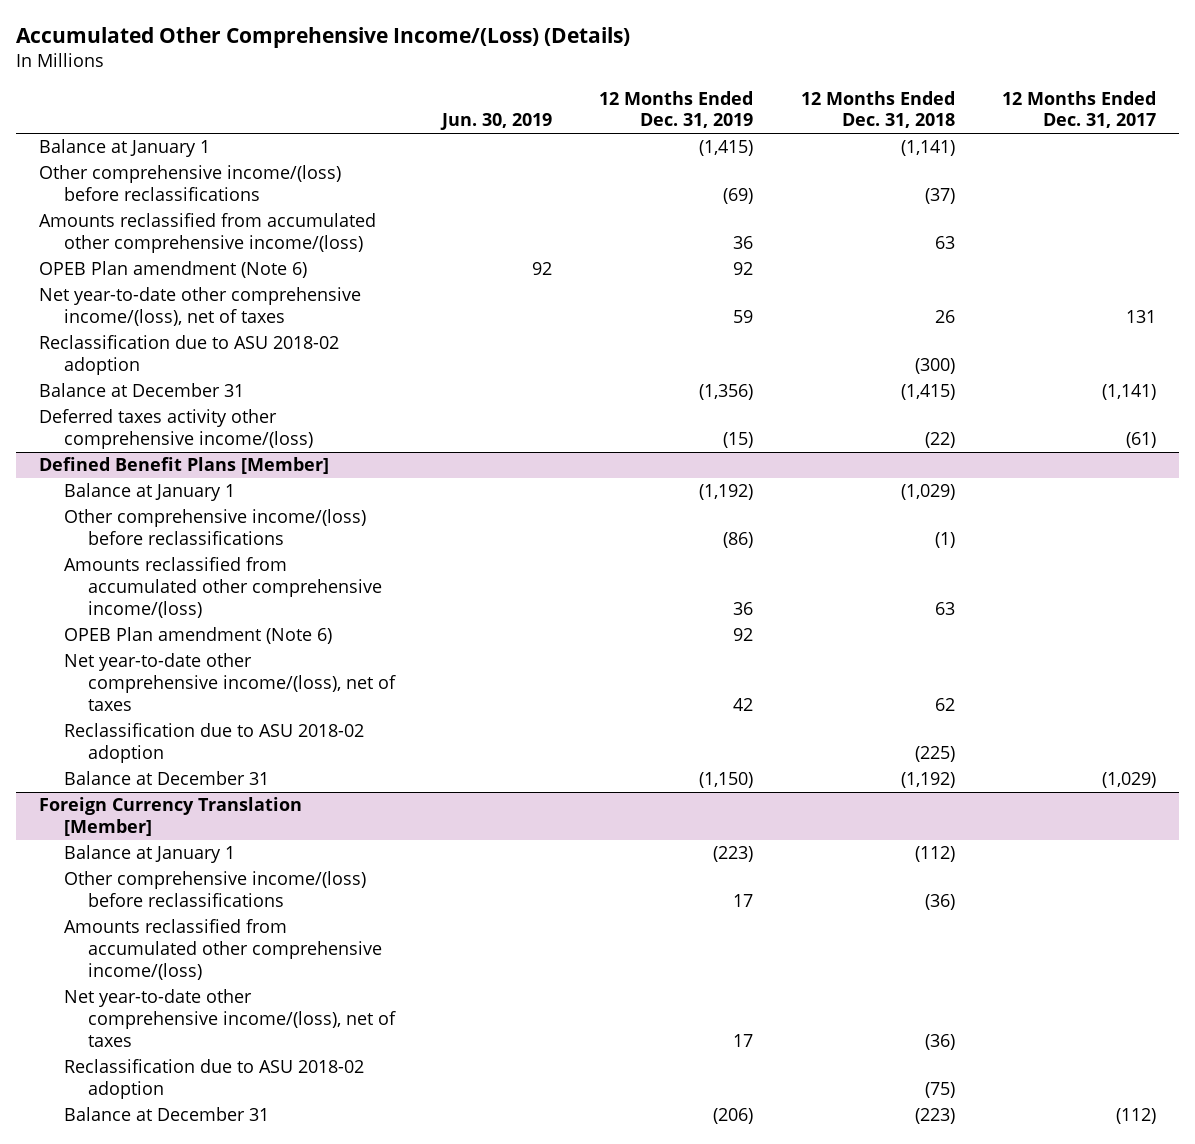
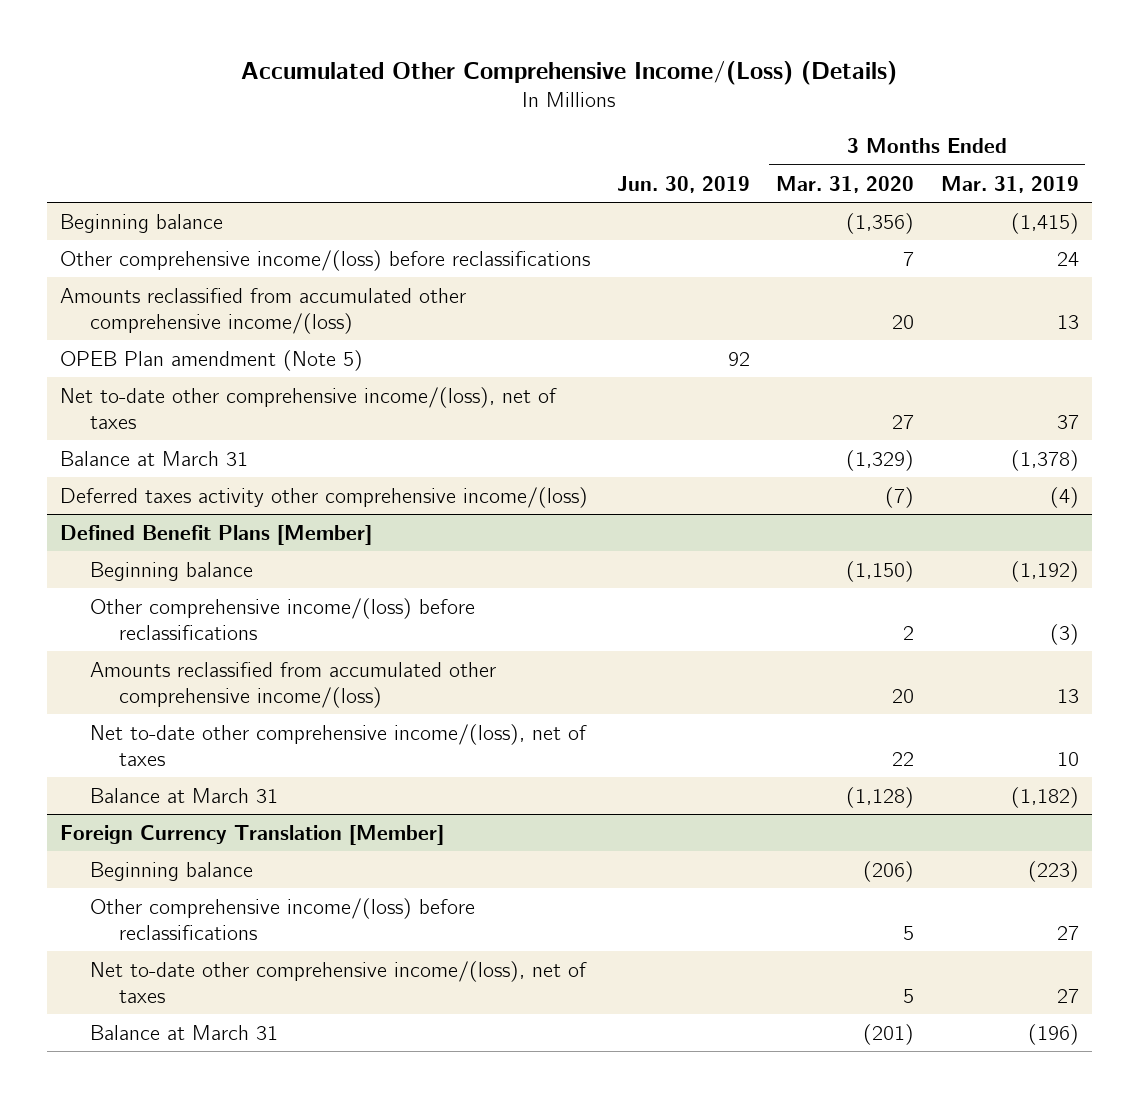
- | Jun. 30, 2019 | 12 Months Ended Dec. 31, 2019 | 12 Months Ended Dec. 31, 2018 | 12 Months Ended Dec. 31, 2017
+ | Jun. 30, 2019 | 3 Months Ended Mar. 31, 2020 | 3 Months Ended Mar. 31, 2019
- Balance at January 1 | | (1,415) | (1,141) |
+ Beginning balance | | (1,356) | (1,415)
- OPEB Plan amendment (Note 6) | 92 | 92 | |
- Net year-to-date other comprehensive income/(loss), net of taxes | | 59 | 26 | 131
- Reclassification due to ASU 2018-02 adoption | | | (300) |
- Balance at December 31 | | (1,356) | (1,415) | (1,141)
+ OPEB Plan amendment (Note 5) | 92 | |
+ Net to-date other comprehensive income/(loss), net of taxes | | 27 | 37
+ Balance at March 31 | | (1,329) | (1,378)
@ Defined Benefit Plans [Member]
- Balance at January 1 | | (1,192) | (1,029) |
+ Beginning balance | | (1,150) | (1,192)
- OPEB Plan amendment (Note 6) | | 92 | |
- Net year-to-date other comprehensive income/(loss), net of taxes | | 42 | 62 |
- Reclassification due to ASU 2018-02 adoption | | | (225) |
- Balance at December 31 | | (1,150) | (1,192) | (1,029)
+ Net to-date other comprehensive income/(loss), net of taxes | | 22 | 10
+ Balance at March 31 | | (1,128) | (1,182)
@ Foreign Currency Translation [Member]
- Balance at January 1 | | (223) | (112) |
+ Beginning balance | | (206) | (223)
- Amounts reclassified from accumulated other comprehensive income/(loss)
- Net year-to-date other comprehensive income/(loss), net of taxes | | 17 | (36) |
- Reclassification due to ASU 2018-02 adoption | | | (75) |
- Balance at December 31 | | (206) | (223) | (112)
+ Net to-date other comprehensive income/(loss), net of taxes | | 5 | 27
+ Balance at March 31 | | (201) | (196)

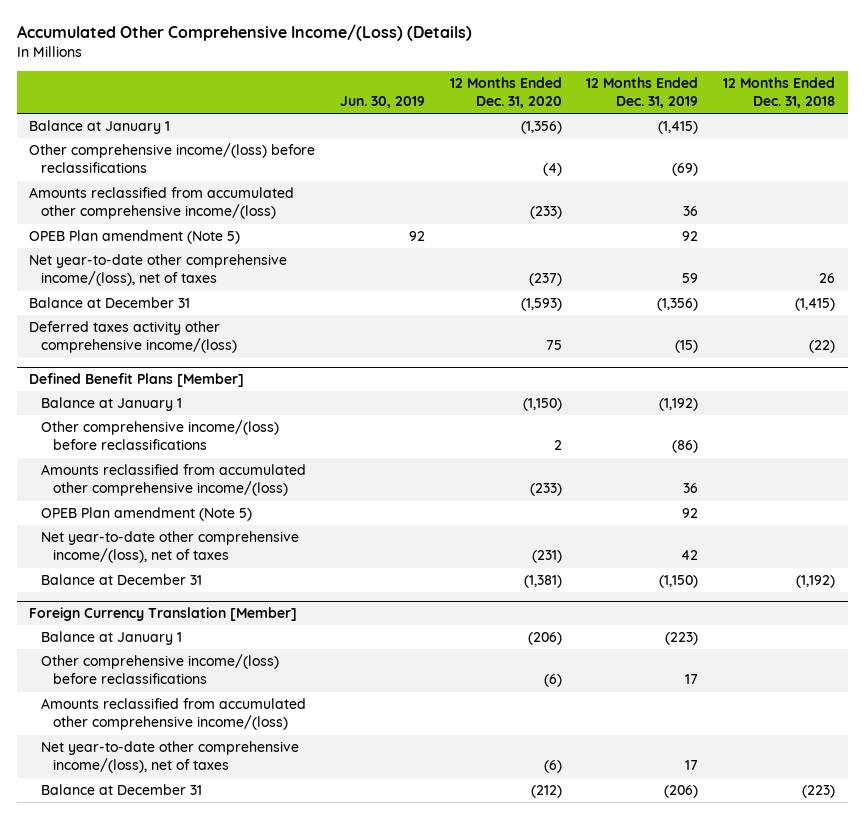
- | Jun. 30, 2019 | 3 Months Ended Mar. 31, 2020 | 3 Months Ended Mar. 31, 2019
+ | Jun. 30, 2019 | 12 Months Ended Dec. 31, 2020 | 12 Months Ended Dec. 31, 2019 | 12 Months Ended Dec. 31, 2018
- Beginning balance | | (1,356) | (1,415)
+ Balance at January 1 | | (1,356) | (1,415) |
- Net to-date other comprehensive income/(loss), net of taxes | | 27 | 37
- Balance at March 31 | | (1,329) | (1,378)
+ Net year-to-date other comprehensive income/(loss), net of taxes | | (237) | 59 | 26
+ Balance at December 31 | | (1,593) | (1,356) | (1,415)
@ Defined Benefit Plans [Member]
- Beginning balance | | (1,150) | (1,192)
+ Balance at January 1 | | (1,150) | (1,192) |
- Net to-date other comprehensive income/(loss), net of taxes | | 22 | 10
- Balance at March 31 | | (1,128) | (1,182)
+ OPEB Plan amendment (Note 5) | | | 92 |
+ Net year-to-date other comprehensive income/(loss), net of taxes | | (231) | 42 |
+ Balance at December 31 | | (1,381) | (1,150) | (1,192)
@ Foreign Currency Translation [Member]
- Beginning balance | | (206) | (223)
+ Balance at January 1 | | (206) | (223) |
- Net to-date other comprehensive income/(loss), net of taxes | | 5 | 27
- Balance at March 31 | | (201) | (196)
+ Amounts reclassified from accumulated other comprehensive income/(loss)
+ Net year-to-date other comprehensive income/(loss), net of taxes | | (6) | 17 |
+ Balance at December 31 | | (212) | (206) | (223)

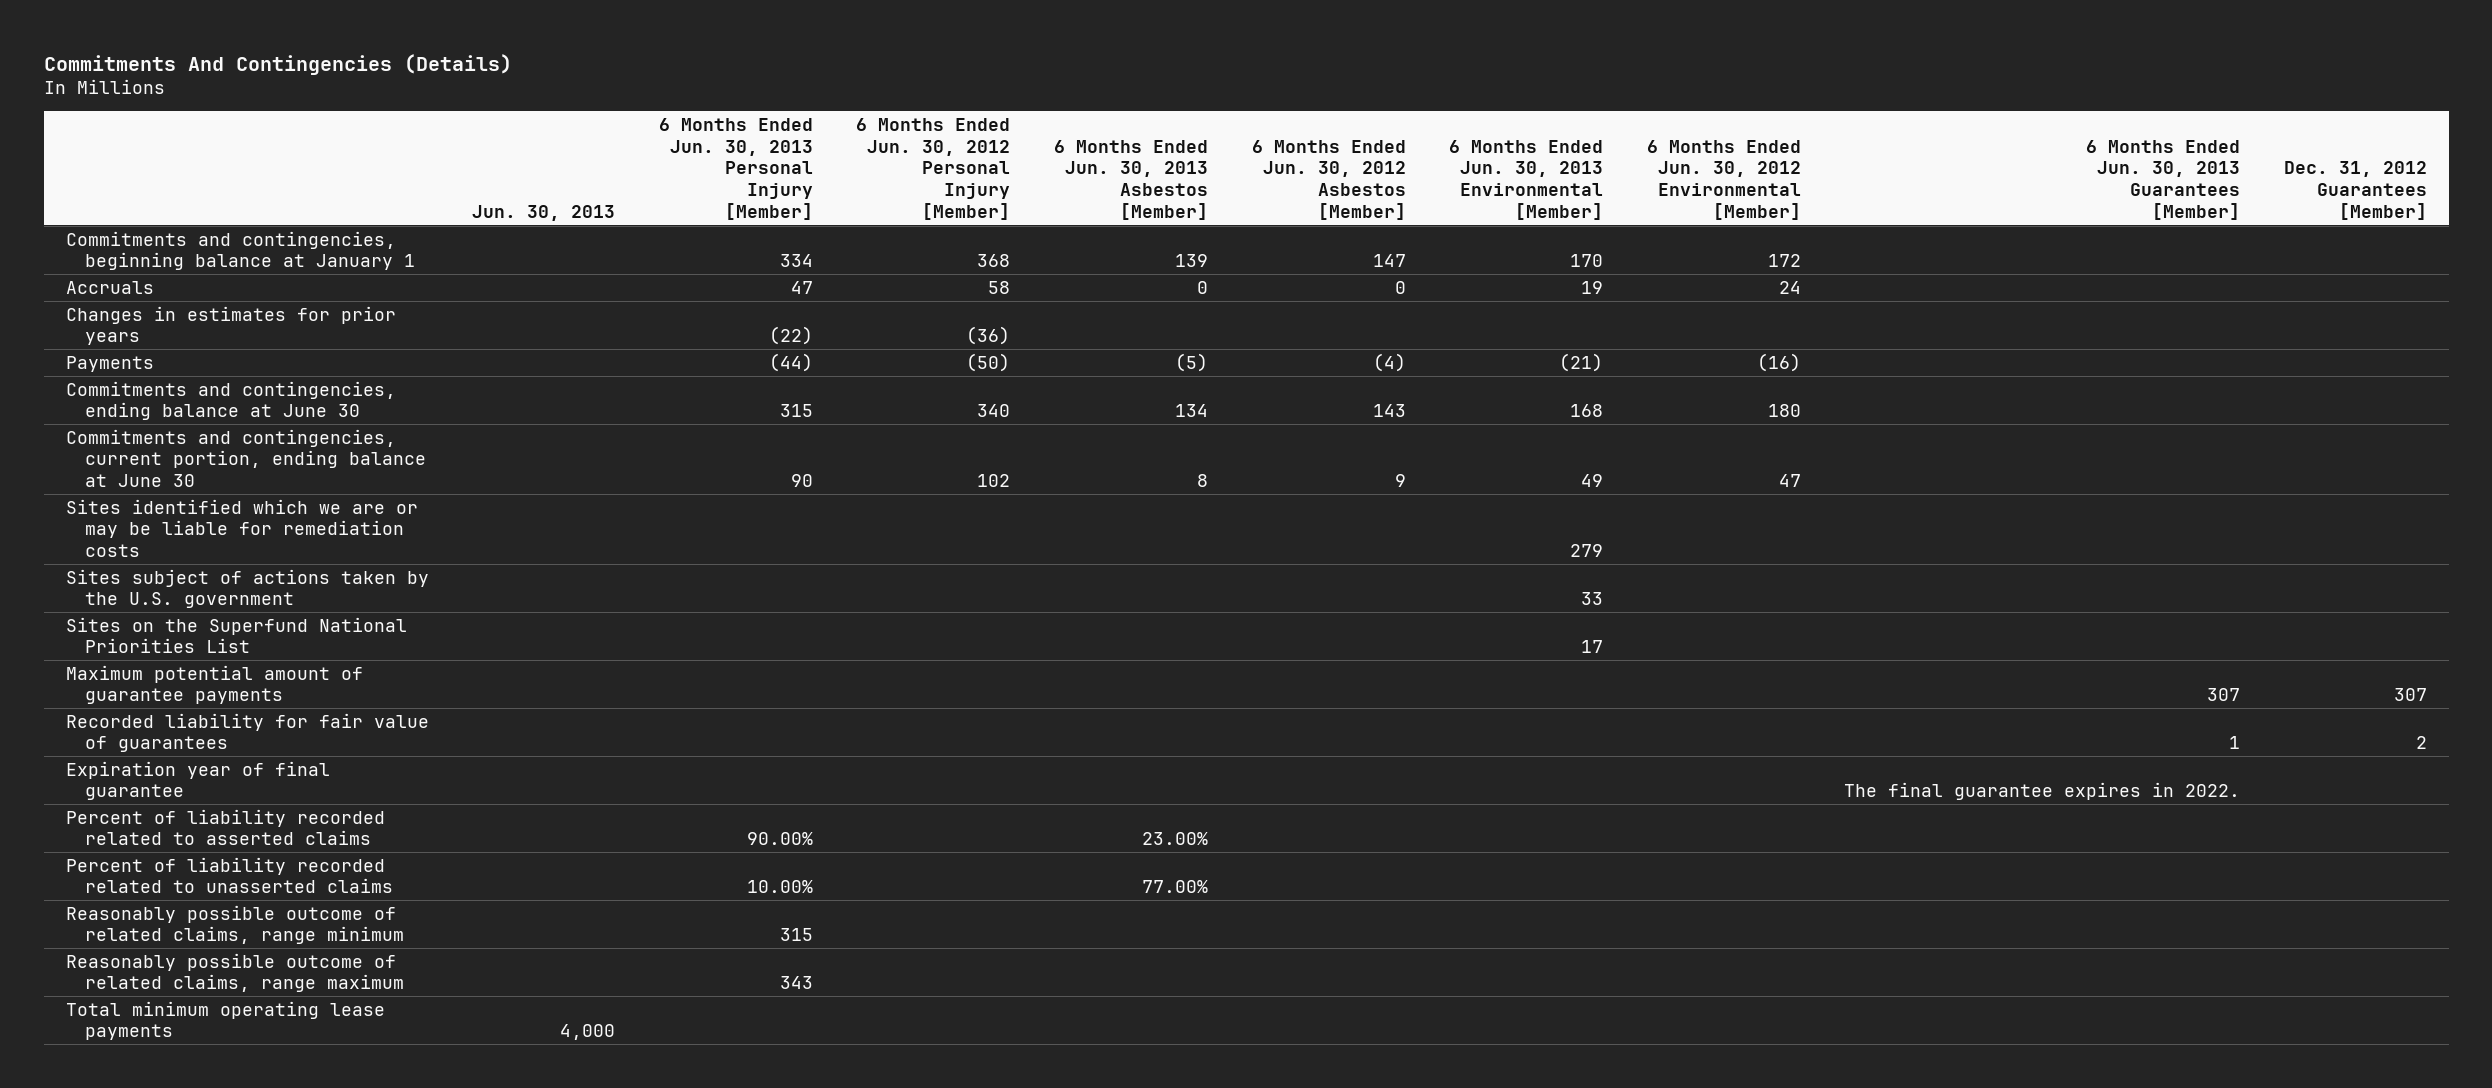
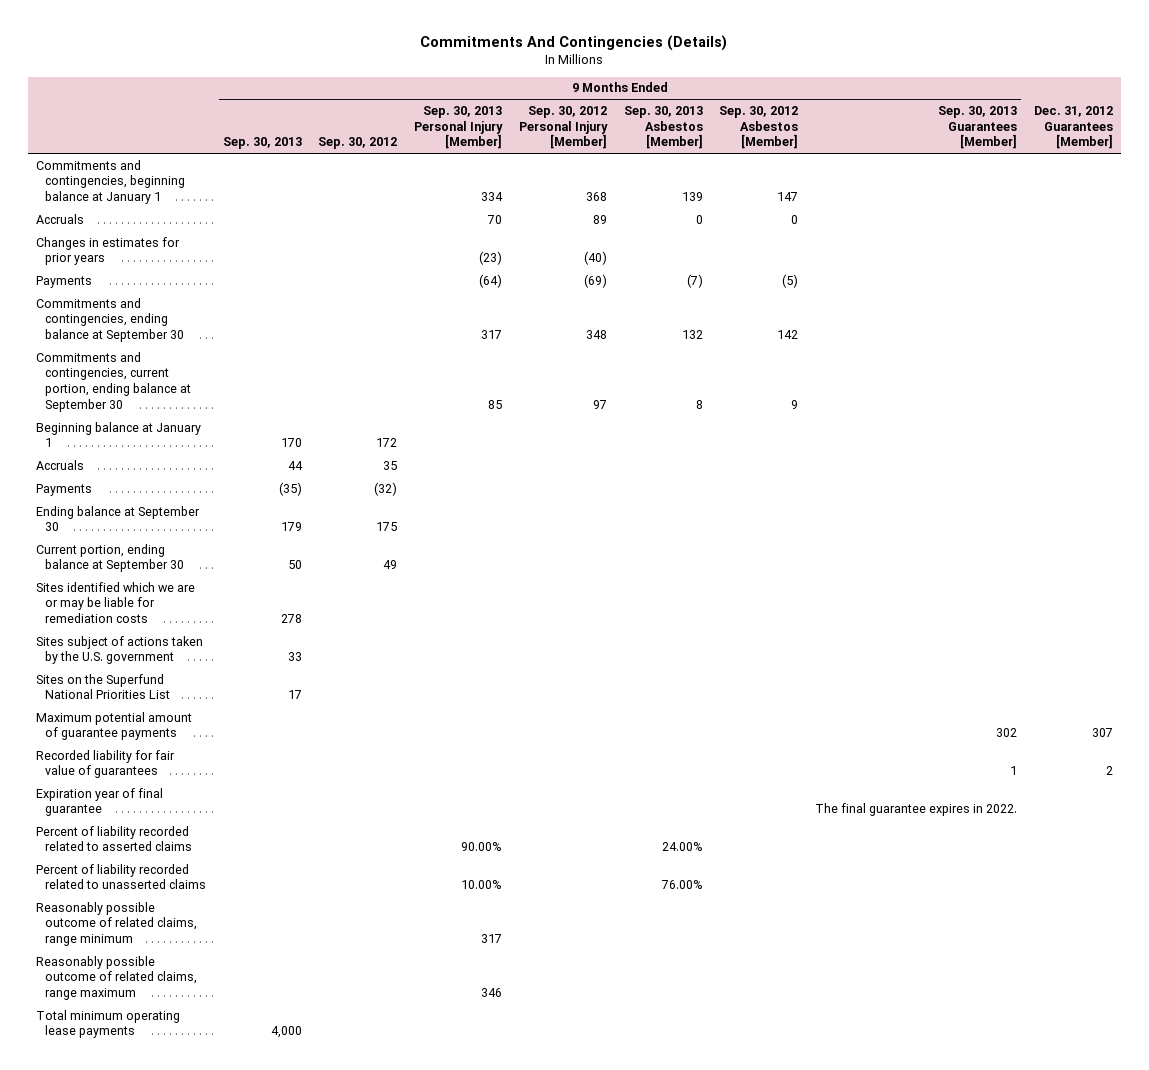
- | Jun. 30, 2013 | 6 Months Ended Jun. 30, 2013 Personal Injury [Member] | 6 Months Ended Jun. 30, 2012 Personal Injury [Member] | 6 Months Ended Jun. 30, 2013 Asbestos [Member] | 6 Months Ended Jun. 30, 2012 Asbestos [Member] | 6 Months Ended Jun. 30, 2013 Environmental [Member] | 6 Months Ended Jun. 30, 2012 Environmental [Member] | 6 Months Ended Jun. 30, 2013 Guarantees [Member] | Dec. 31, 2012 Guarantees [Member]
+ | 9 Months Ended Sep. 30, 2013 | 9 Months Ended Sep. 30, 2012 | 9 Months Ended Sep. 30, 2013 Personal Injury [Member] | 9 Months Ended Sep. 30, 2012 Personal Injury [Member] | 9 Months Ended Sep. 30, 2013 Asbestos [Member] | 9 Months Ended Sep. 30, 2012 Asbestos [Member] | 9 Months Ended Sep. 30, 2013 Guarantees [Member] | Dec. 31, 2012 Guarantees [Member]
- Commitments and contingencies, ending balance at June 30 | | 315 | 340 | 134 | 143 | 168 | 180 | |
- Commitments and contingencies, current portion, ending balance at June 30 | | 90 | 102 | 8 | 9 | 49 | 47 | |
+ Commitments and contingencies, ending balance at September 30 | | | 317 | 348 | 132 | 142 | |
+ Commitments and contingencies, current portion, ending balance at September 30 | | | 85 | 97 | 8 | 9 | |
+ Beginning balance at January 1 | 170 | 172 | | | | | |
+ Accruals | 44 | 35 | | | | | |
+ Payments | (35) | (32) | | | | | |
+ Ending balance at September 30 | 179 | 175 | | | | | |
+ Current portion, ending balance at September 30 | 50 | 49 | | | | | |

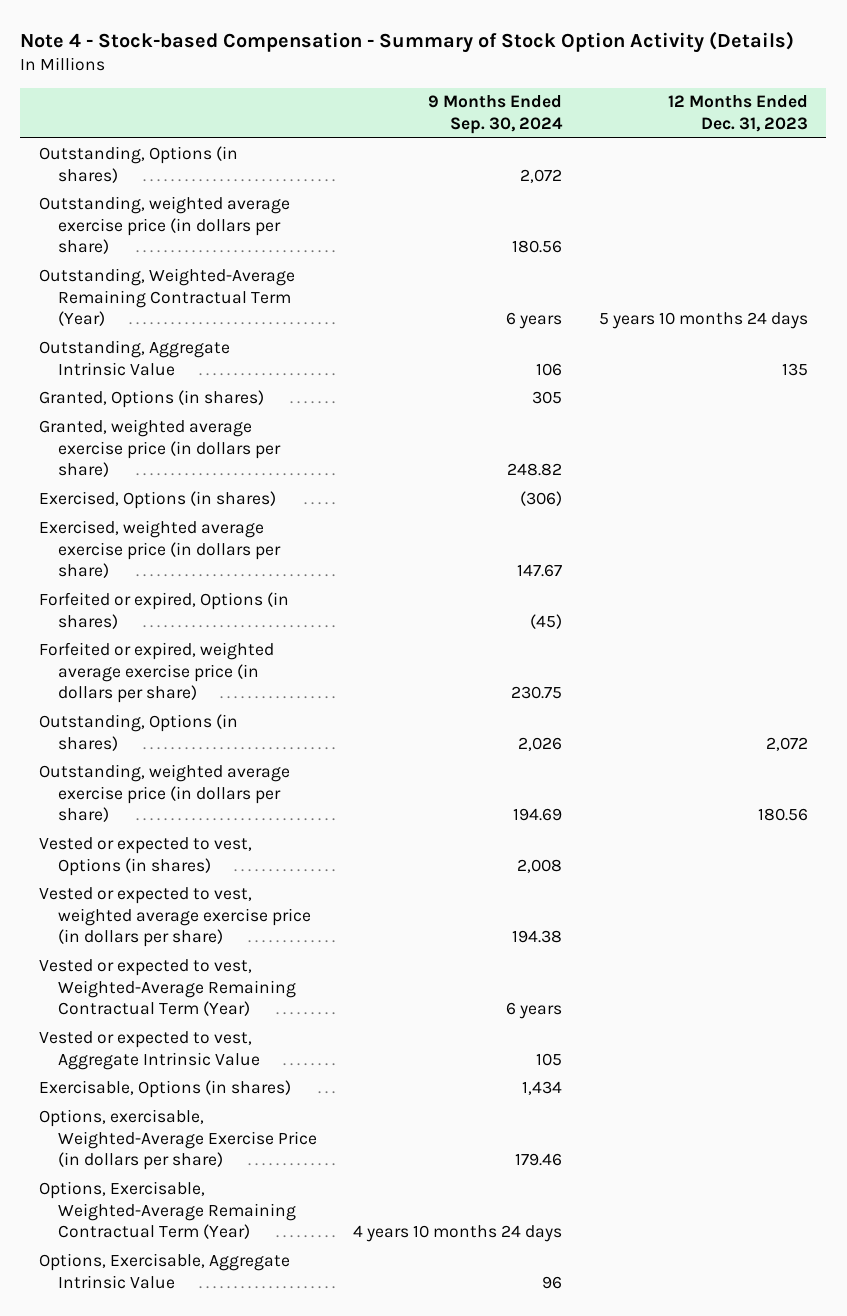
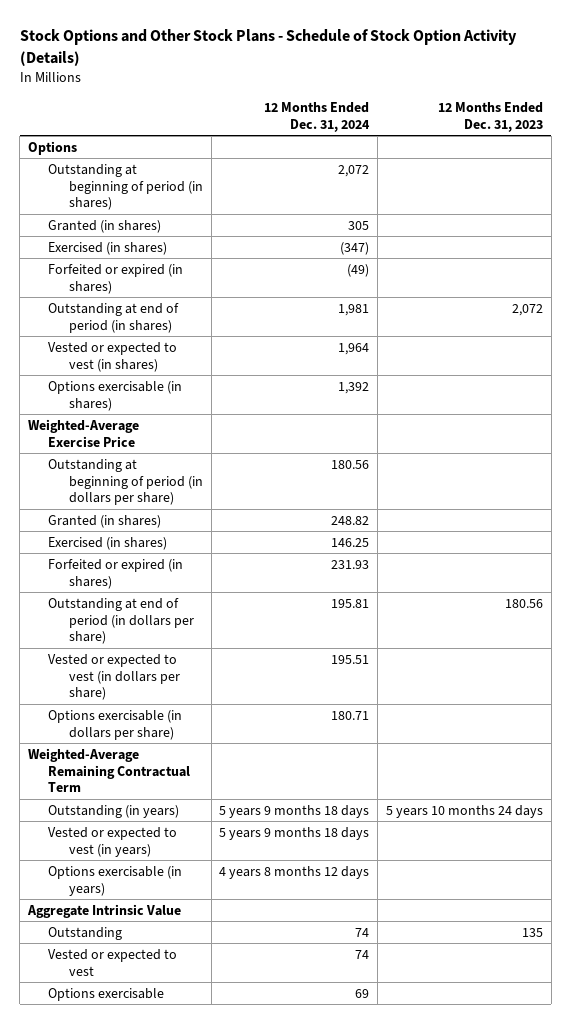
- Note 4 - Stock-based Compensation - Summary of Stock Option Activity (Details)
+ Stock Options and Other Stock Plans - Schedule of Stock Option Activity (Details)
- | 9 Months Ended Sep. 30, 2024 | 12 Months Ended Dec. 31, 2023
+ | 12 Months Ended Dec. 31, 2024 | 12 Months Ended Dec. 31, 2023
- Outstanding, Options (in shares) | 2,072 |
- Outstanding, weighted average exercise price (in dollars per share) | 180.56 |
- Outstanding, Weighted-Average Remaining Contractual Term (Year) | 6 years | 5 years 10 months 24 days
- Outstanding, Aggregate Intrinsic Value | 106 | 135
- Granted, Options (in shares) | 305 |
- Granted, weighted average exercise price (in dollars per share) | 248.82 |
- Exercised, Options (in shares) | (306) |
- Exercised, weighted average exercise price (in dollars per share) | 147.67 |
- Forfeited or expired, Options (in shares) | (45) |
- Forfeited or expired, weighted average exercise price (in dollars per share) | 230.75 |
- Outstanding, Options (in shares) | 2,026 | 2,072
- Outstanding, weighted average exercise price (in dollars per share) | 194.69 | 180.56
- Vested or expected to vest, Options (in shares) | 2,008 |
- Vested or expected to vest, weighted average exercise price (in dollars per share) | 194.38 |
- Vested or expected to vest, Weighted-Average Remaining Contractual Term (Year) | 6 years |
- Vested or expected to vest, Aggregate Intrinsic Value | 105 |
- Exercisable, Options (in shares) | 1,434 |
- Options, exercisable, Weighted-Average Exercise Price (in dollars per share) | 179.46 |
- Options, Exercisable, Weighted-Average Remaining Contractual Term (Year) | 4 years 10 months 24 days |
- Options, Exercisable, Aggregate Intrinsic Value | 96 |
+ Options
+ Outstanding at beginning of period (in shares) | 2,072 |
+ Granted (in shares) | 305 |
+ Exercised (in shares) | (347) |
+ Forfeited or expired (in shares) | (49) |
+ Outstanding at end of period (in shares) | 1,981 | 2,072
+ Vested or expected to vest (in shares) | 1,964 |
+ Options exercisable (in shares) | 1,392 |
+ Weighted-Average Exercise Price
+ Outstanding at beginning of period (in dollars per share) | 180.56 |
+ Granted (in shares) | 248.82 |
+ Exercised (in shares) | 146.25 |
+ Forfeited or expired (in shares) | 231.93 |
+ Outstanding at end of period (in dollars per share) | 195.81 | 180.56
+ Vested or expected to vest (in dollars per share) | 195.51 |
+ Options exercisable (in dollars per share) | 180.71 |
+ Weighted-Average Remaining Contractual Term
+ Outstanding (in years) | 5 years 9 months 18 days | 5 years 10 months 24 days
+ Vested or expected to vest (in years) | 5 years 9 months 18 days |
+ Options exercisable (in years) | 4 years 8 months 12 days |
+ Aggregate Intrinsic Value
+ Outstanding | 74 | 135
+ Vested or expected to vest | 74 |
+ Options exercisable | 69 |

